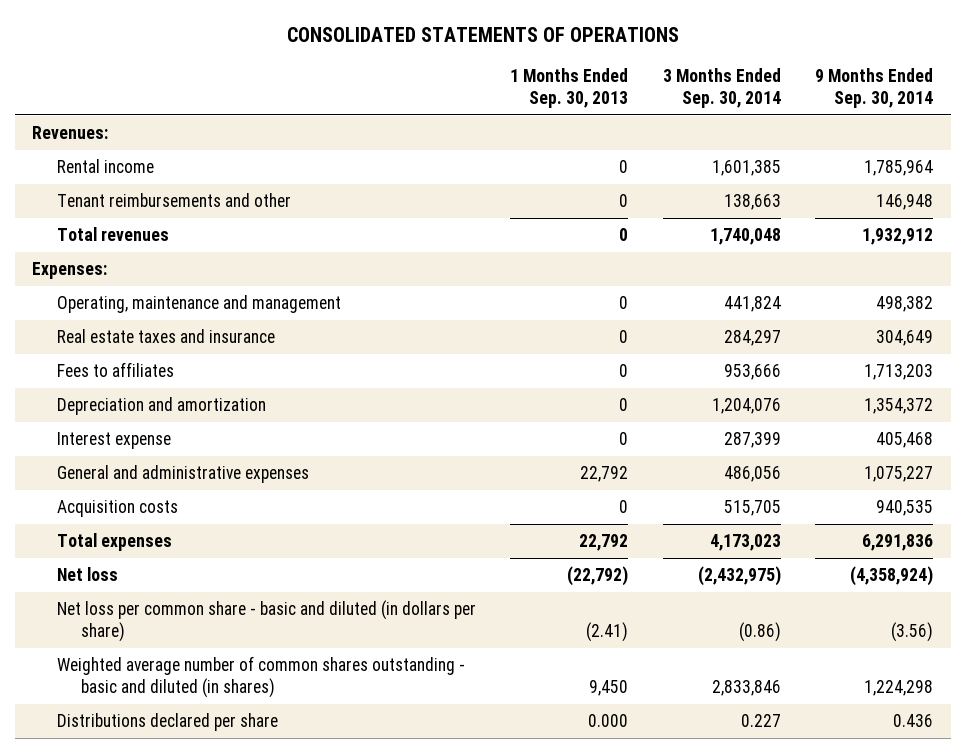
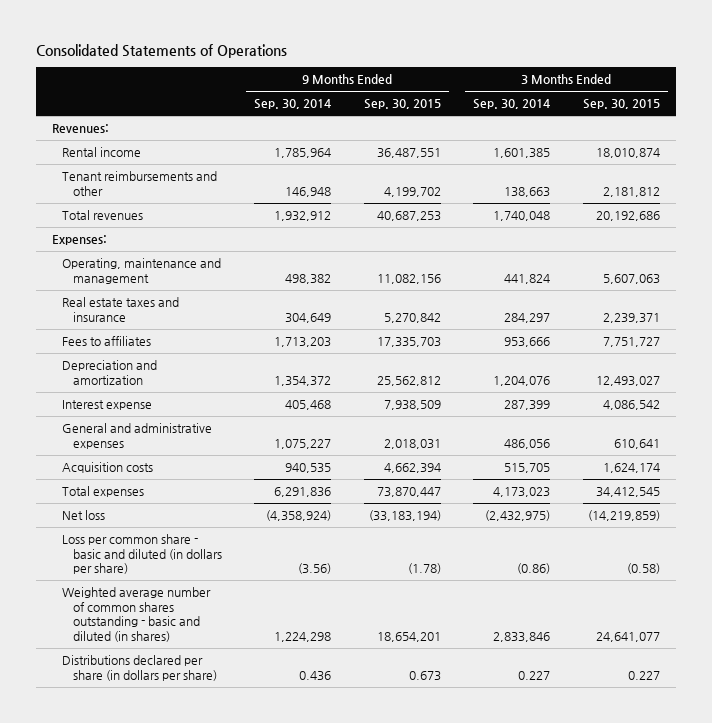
- CONSOLIDATED STATEMENTS OF OPERATIONS
+ Consolidated Statements of Operations
- | 1 Months Ended Sep. 30, 2013 | 3 Months Ended Sep. 30, 2014 | 9 Months Ended Sep. 30, 2014
+ | 9 Months Ended Sep. 30, 2014 | 9 Months Ended Sep. 30, 2015 | 3 Months Ended Sep. 30, 2014 | 3 Months Ended Sep. 30, 2015
- Net loss per common share - basic and diluted (in dollars per share) | (2.41) | (0.86) | (3.56)
+ Loss per common share - basic and diluted (in dollars per share) | (3.56) | (1.78) | (0.86) | (0.58)
- Distributions declared per share | 0.000 | 0.227 | 0.436
+ Distributions declared per share (in dollars per share) | 0.436 | 0.673 | 0.227 | 0.227

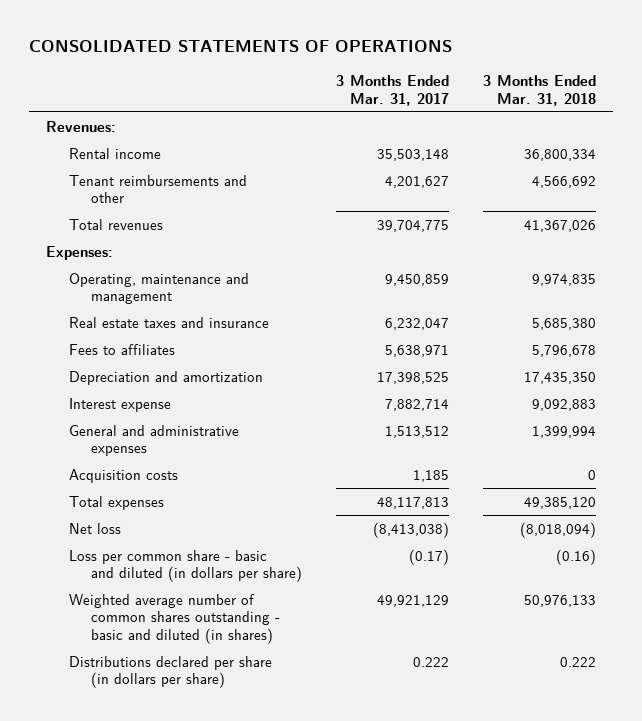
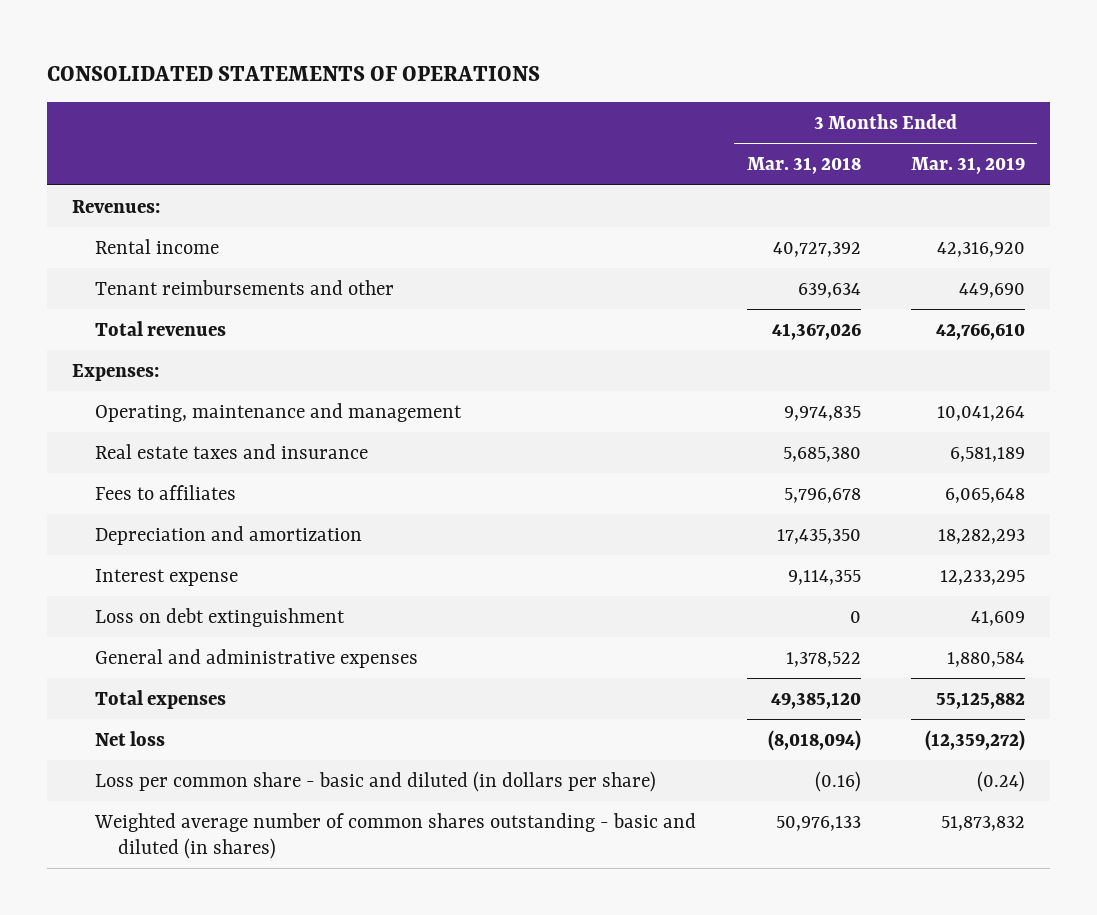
- | 3 Months Ended Mar. 31, 2017 | 3 Months Ended Mar. 31, 2018
+ | 3 Months Ended Mar. 31, 2018 | 3 Months Ended Mar. 31, 2019
- Rental income | 35,503,148 | 36,800,334
- Tenant reimbursements and other | 4,201,627 | 4,566,692
+ Rental income | 40,727,392 | 42,316,920
+ Tenant reimbursements and other | 639,634 | 449,690
- Interest expense | 7,882,714 | 9,092,883
- General and administrative expenses | 1,513,512 | 1,399,994
- Acquisition costs | 1,185 | 0
+ Interest expense | 9,114,355 | 12,233,295
+ Loss on debt extinguishment | 0 | 41,609
+ General and administrative expenses | 1,378,522 | 1,880,584
- Distributions declared per share (in dollars per share) | 0.222 | 0.222

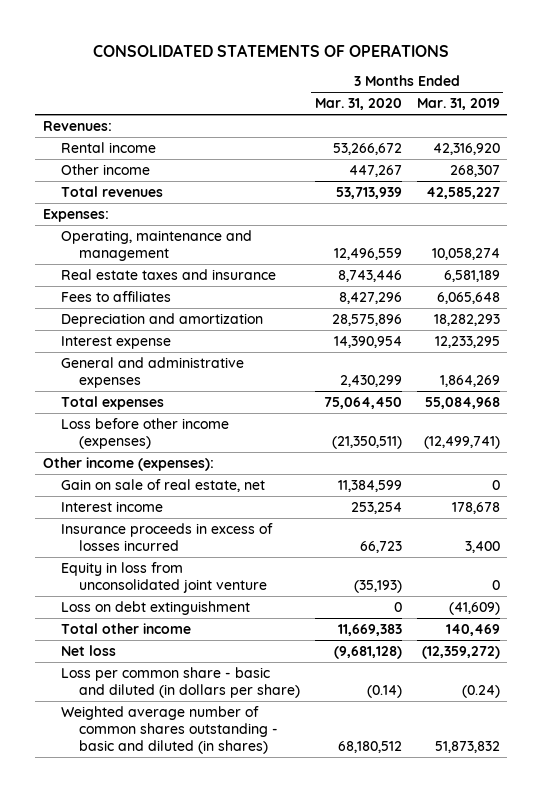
- | 3 Months Ended Mar. 31, 2018 | 3 Months Ended Mar. 31, 2019
+ | 3 Months Ended Mar. 31, 2020 | 3 Months Ended Mar. 31, 2019
- Tenant reimbursements and other | 639,634 | 449,690
- Total revenues | 41,367,026 | 42,766,610
+ Other income | 447,267 | 268,307
+ Total revenues | 53,713,939 | 42,585,227
- Operating, maintenance and management | 9,974,835 | 10,041,264
+ Operating, maintenance and management | 12,496,559 | 10,058,274
- Loss on debt extinguishment | 0 | 41,609
- General and administrative expenses | 1,378,522 | 1,880,584
- Total expenses | 49,385,120 | 55,125,882
+ General and administrative expenses | 2,430,299 | 1,864,269
+ Total expenses | 75,064,450 | 55,084,968
+ Loss before other income (expenses) | (21,350,511) | (12,499,741)
+ Other income (expenses):
+ Gain on sale of real estate, net | 11,384,599 | 0
+ Interest income | 253,254 | 178,678
+ Insurance proceeds in excess of losses incurred | 66,723 | 3,400
+ Equity in loss from unconsolidated joint venture | (35,193) | 0
+ Loss on debt extinguishment | 0 | (41,609)
+ Total other income | 11,669,383 | 140,469

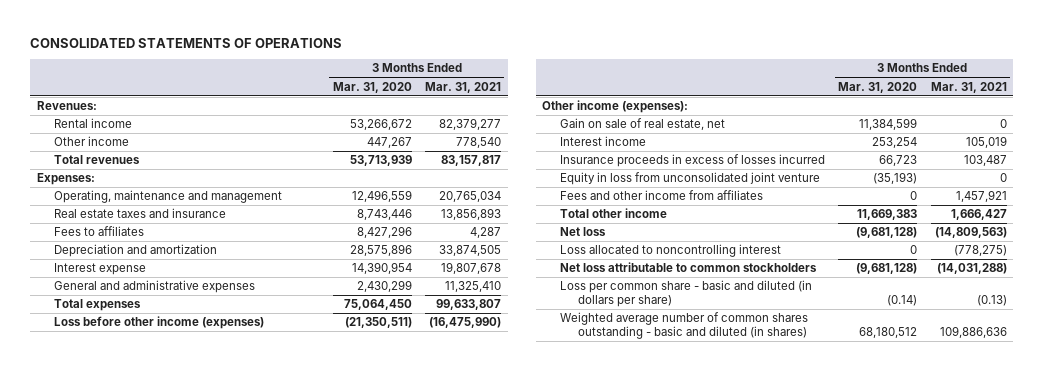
- | 3 Months Ended Mar. 31, 2020 | 3 Months Ended Mar. 31, 2019
+ | 3 Months Ended Mar. 31, 2020 | 3 Months Ended Mar. 31, 2021
- Loss on debt extinguishment | 0 | (41,609)
+ Fees and other income from affiliates | 0 | 1,457,921
+ Loss allocated to noncontrolling interest | 0 | (778,275)
+ Net loss attributable to common stockholders | (9,681,128) | (14,031,288)

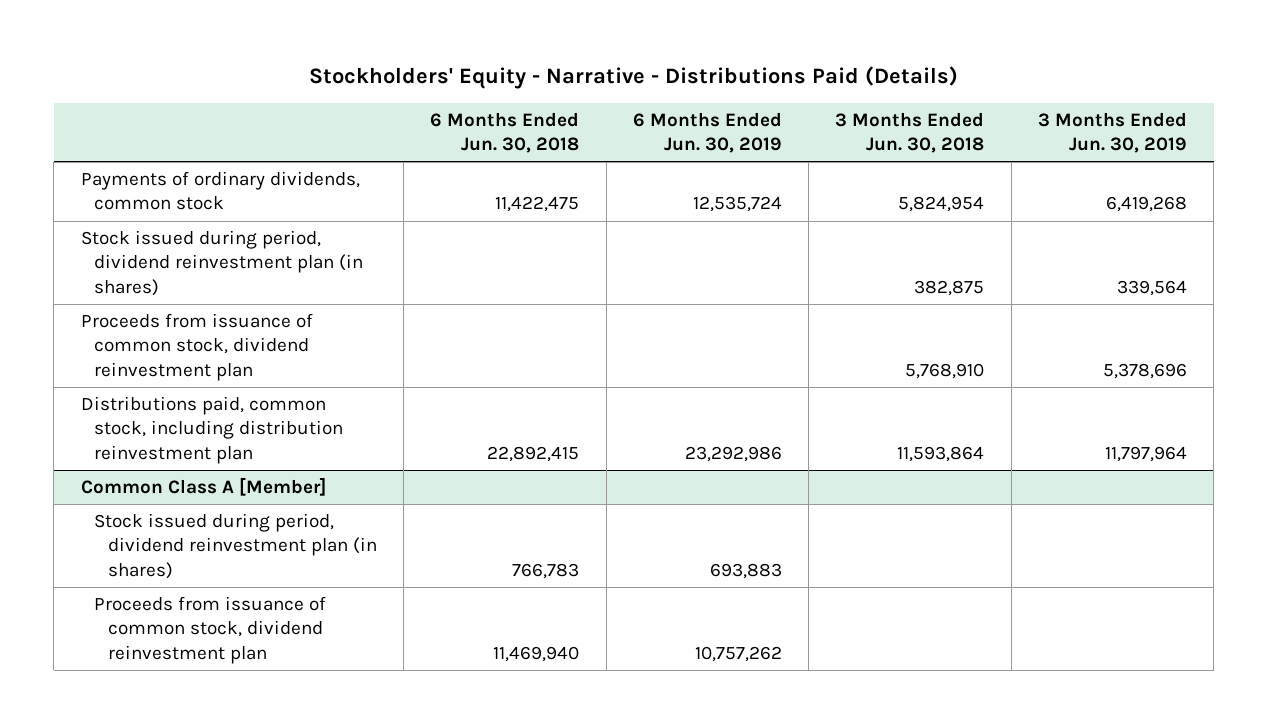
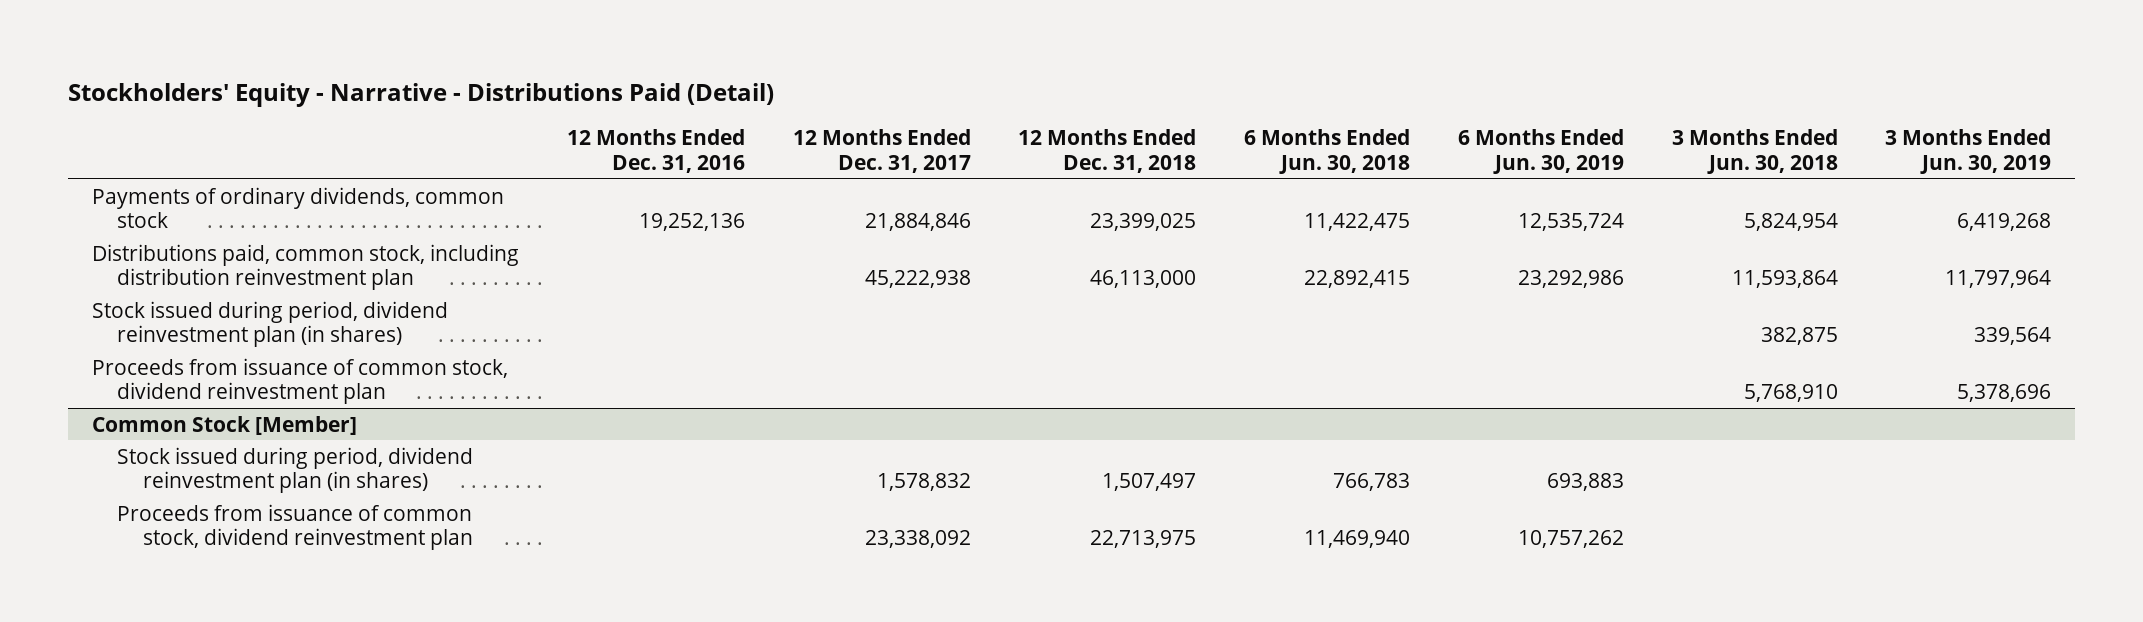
- Stockholders' Equity - Narrative - Distributions Paid (Details)
+ Stockholders' Equity - Narrative - Distributions Paid (Detail)
- | 6 Months Ended Jun. 30, 2018 | 6 Months Ended Jun. 30, 2019 | 3 Months Ended Jun. 30, 2018 | 3 Months Ended Jun. 30, 2019
+ | 12 Months Ended Dec. 31, 2016 | 12 Months Ended Dec. 31, 2017 | 12 Months Ended Dec. 31, 2018 | 6 Months Ended Jun. 30, 2018 | 6 Months Ended Jun. 30, 2019 | 3 Months Ended Jun. 30, 2018 | 3 Months Ended Jun. 30, 2019
moved up: Distributions paid, common stock, including distribution reinvestment plan | | 45,222,938 | 46,113,000 | 22,892,415 | 23,292,986 | 11,593,864 | 11,797,964
- Common Class A [Member]
+ Common Stock [Member]

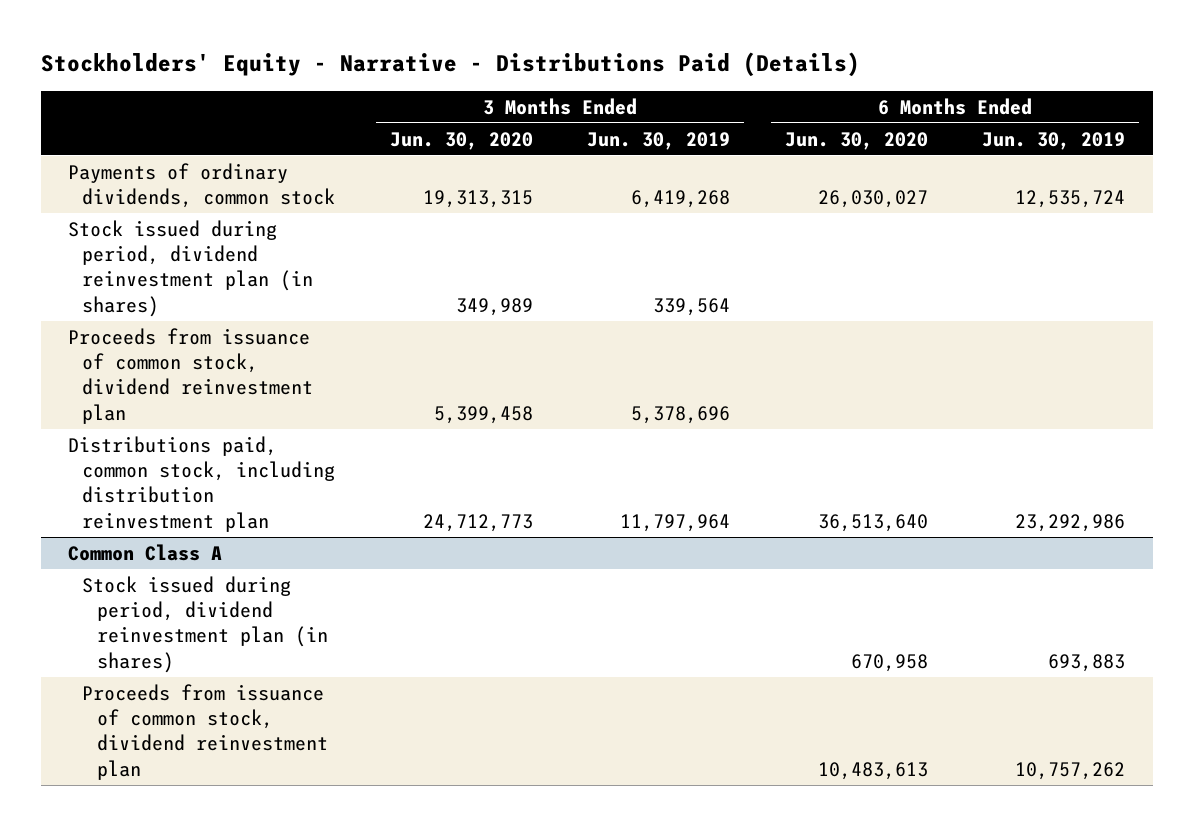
- Stockholders' Equity - Narrative - Distributions Paid (Detail)
+ Stockholders' Equity - Narrative - Distributions Paid (Details)
- | 12 Months Ended Dec. 31, 2016 | 12 Months Ended Dec. 31, 2017 | 12 Months Ended Dec. 31, 2018 | 6 Months Ended Jun. 30, 2018 | 6 Months Ended Jun. 30, 2019 | 3 Months Ended Jun. 30, 2018 | 3 Months Ended Jun. 30, 2019
+ | 3 Months Ended Jun. 30, 2020 | 3 Months Ended Jun. 30, 2019 | 6 Months Ended Jun. 30, 2020 | 6 Months Ended Jun. 30, 2019
- Common Stock [Member]
moved down: Distributions paid, common stock, including distribution reinvestment plan | 24,712,773 | 11,797,964 | 36,513,640 | 23,292,986
+ Common Class A

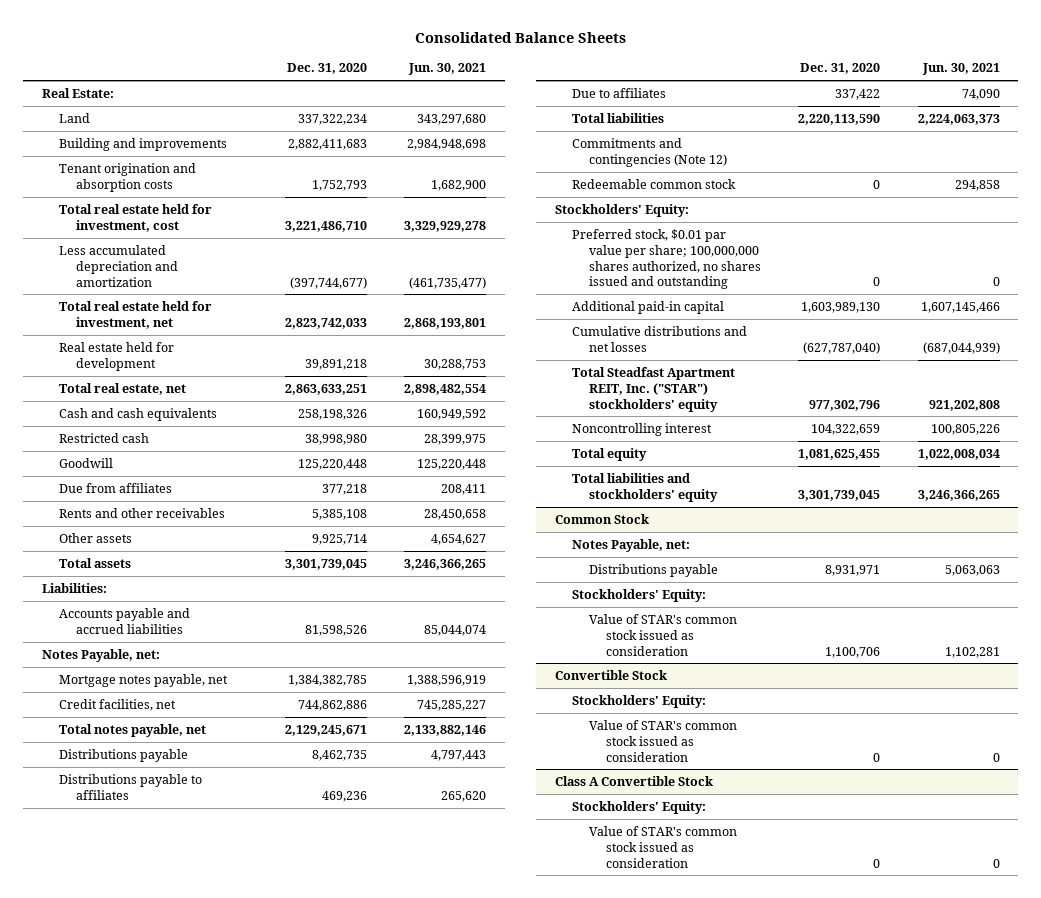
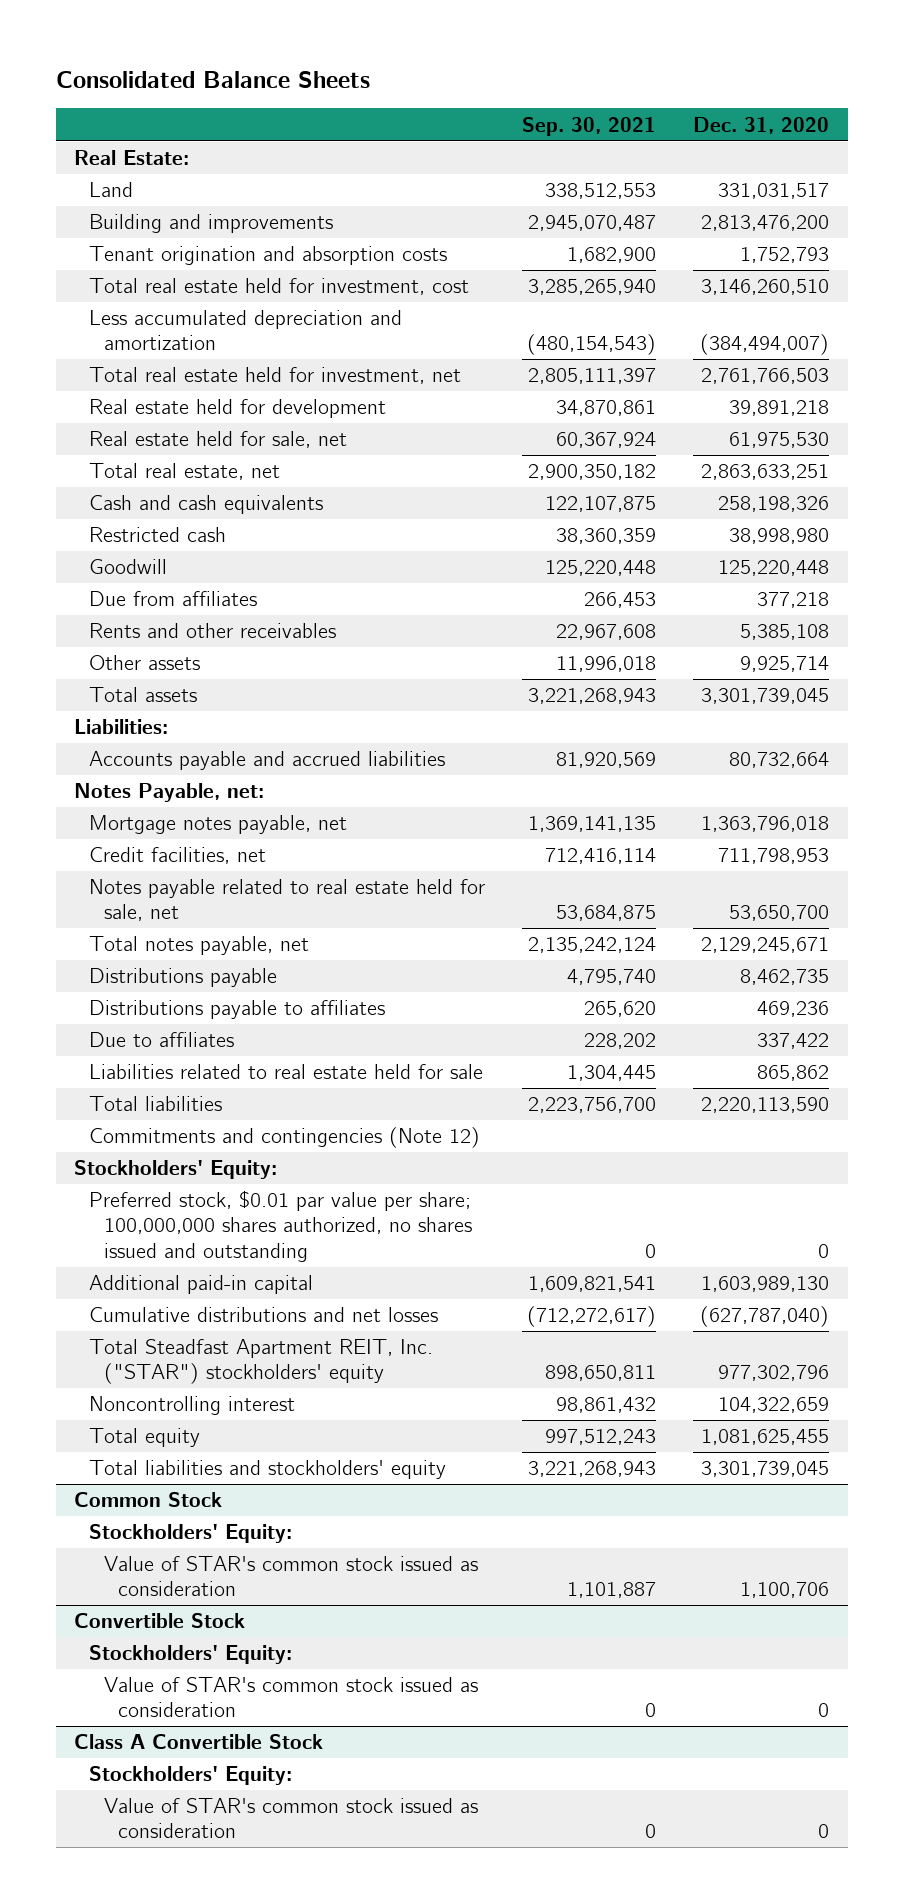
- | Dec. 31, 2020 | Jun. 30, 2021
+ | Sep. 30, 2021 | Dec. 31, 2020
- Land | 337,322,234 | 343,297,680
- Building and improvements | 2,882,411,683 | 2,984,948,698
+ Land | 338,512,553 | 331,031,517
+ Building and improvements | 2,945,070,487 | 2,813,476,200
- Total real estate held for investment, cost | 3,221,486,710 | 3,329,929,278
- Less accumulated depreciation and amortization | (397,744,677) | (461,735,477)
- Total real estate held for investment, net | 2,823,742,033 | 2,868,193,801
+ Total real estate held for investment, cost | 3,285,265,940 | 3,146,260,510
+ Less accumulated depreciation and amortization | (480,154,543) | (384,494,007)
+ Total real estate held for investment, net | 2,805,111,397 | 2,761,766,503
+ Real estate held for sale, net | 60,367,924 | 61,975,530
- Accounts payable and accrued liabilities | 81,598,526 | 85,044,074
+ Accounts payable and accrued liabilities | 81,920,569 | 80,732,664
- Mortgage notes payable, net | 1,384,382,785 | 1,388,596,919
- Credit facilities, net | 744,862,886 | 745,285,227
+ Mortgage notes payable, net | 1,369,141,135 | 1,363,796,018
+ Credit facilities, net | 712,416,114 | 711,798,953
+ Notes payable related to real estate held for sale, net | 53,684,875 | 53,650,700
+ Liabilities related to real estate held for sale | 1,304,445 | 865,862
- Redeemable common stock | 0 | 294,858
@ Common Stock
- Notes Payable, net:
- Distributions payable | 8,931,971 | 5,063,063

